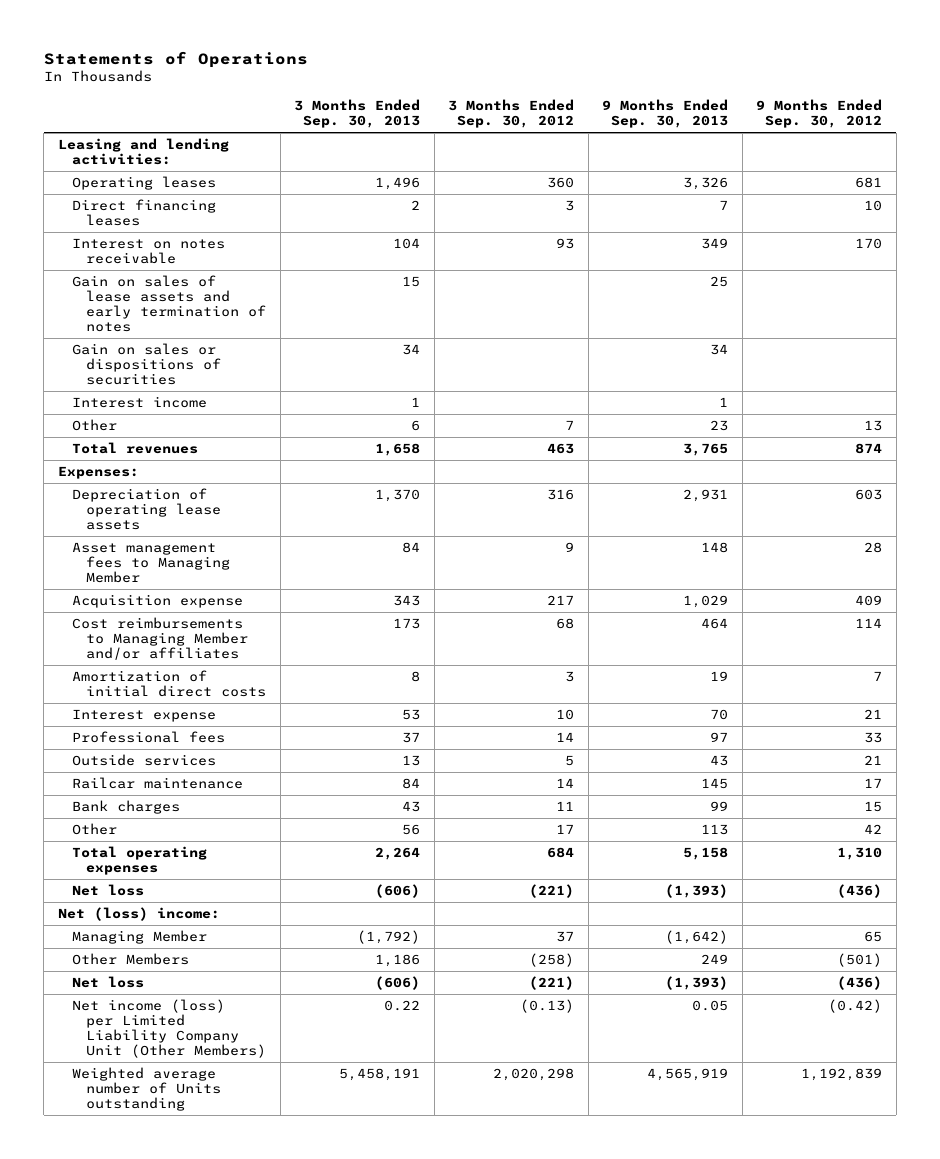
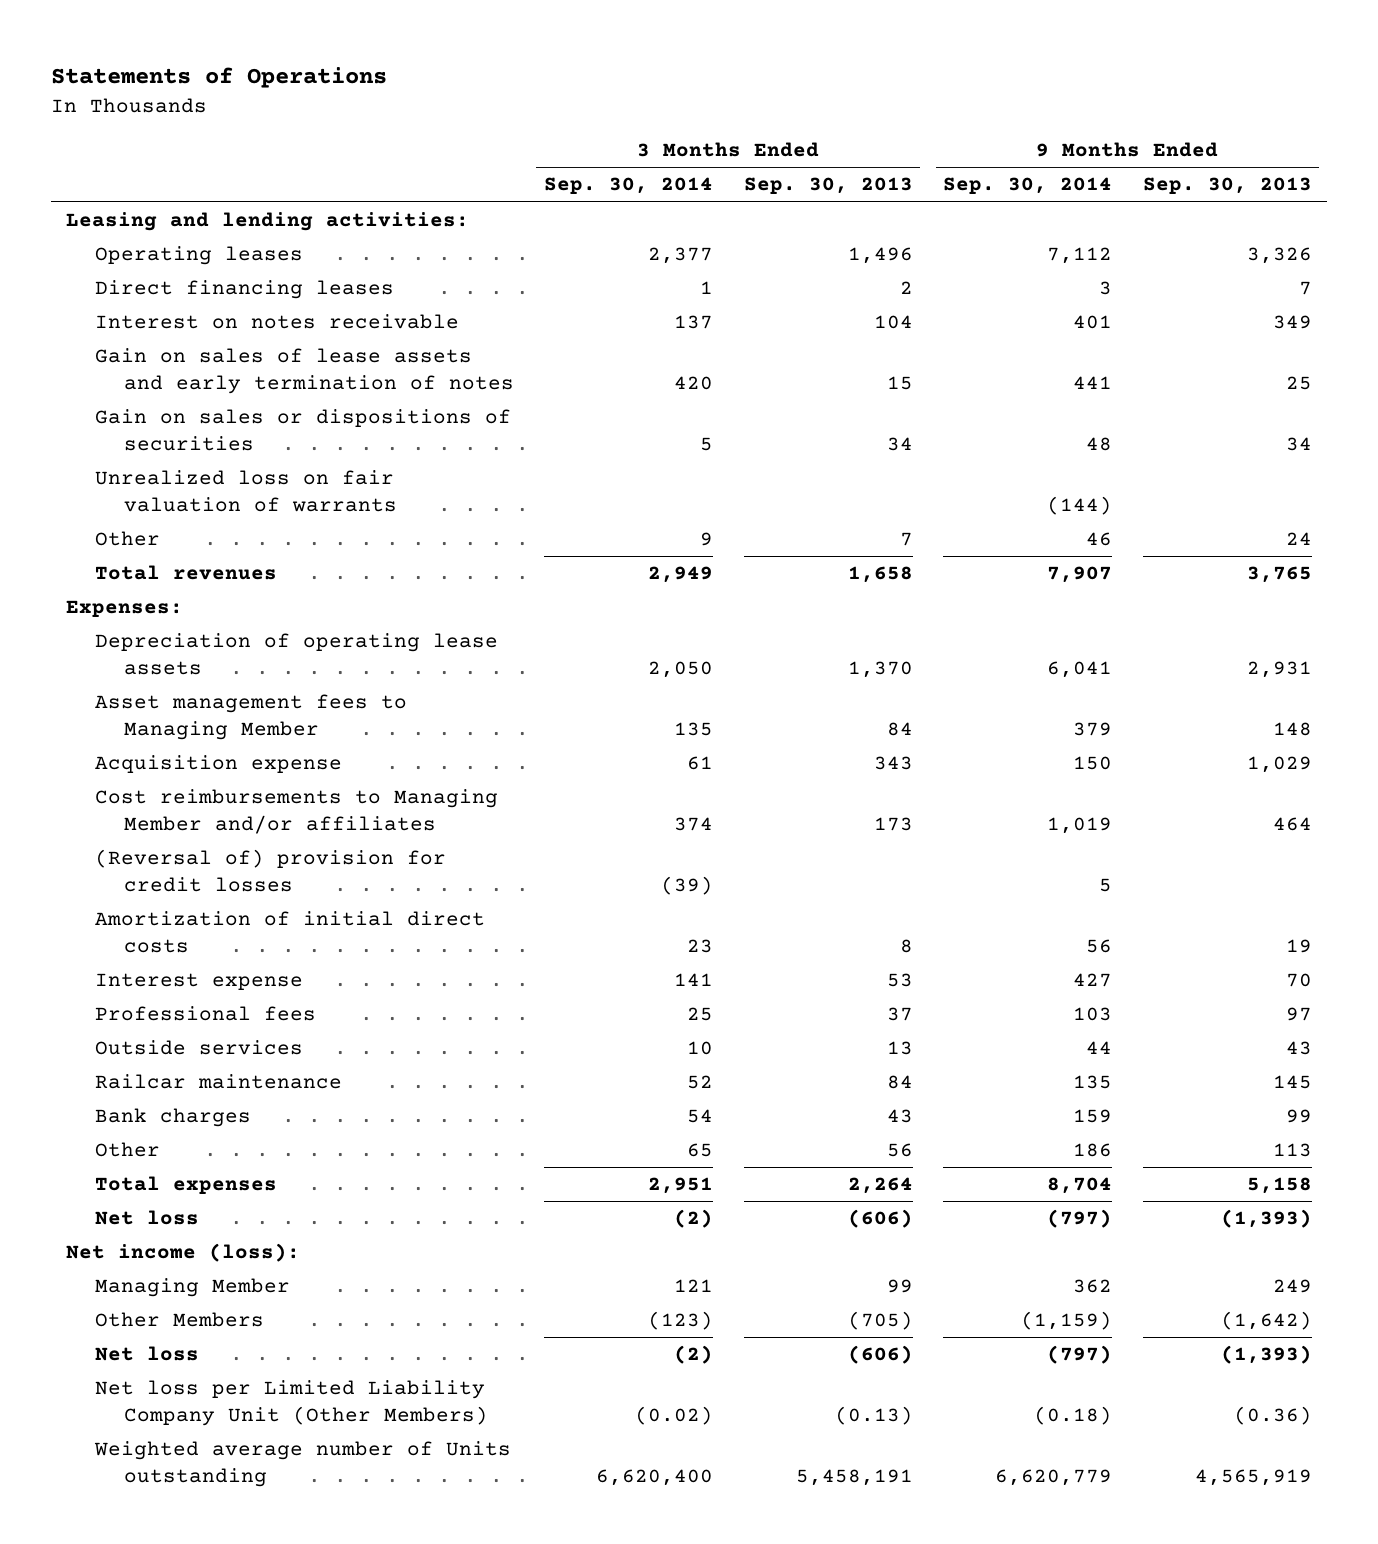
- | 3 Months Ended Sep. 30, 2013 | 3 Months Ended Sep. 30, 2012 | 9 Months Ended Sep. 30, 2013 | 9 Months Ended Sep. 30, 2012
+ | 3 Months Ended Sep. 30, 2014 | 3 Months Ended Sep. 30, 2013 | 9 Months Ended Sep. 30, 2014 | 9 Months Ended Sep. 30, 2013
- Interest income | 1 | | 1 |
- Other | 6 | 7 | 23 | 13
+ Unrealized loss on fair valuation of warrants | | | (144) |
+ Other | 9 | 7 | 46 | 24
+ (Reversal of) provision for credit losses | (39) | | 5 |
- Total operating expenses | 2,264 | 684 | 5,158 | 1,310
+ Total expenses | 2,951 | 2,264 | 8,704 | 5,158
- Net (loss) income:
- Managing Member | (1,792) | 37 | (1,642) | 65
- Other Members | 1,186 | (258) | 249 | (501)
+ Net income (loss):
+ Managing Member | 121 | 99 | 362 | 249
+ Other Members | (123) | (705) | (1,159) | (1,642)
- Net income (loss) per Limited Liability Company Unit (Other Members) | 0.22 | (0.13) | 0.05 | (0.42)
+ Net loss per Limited Liability Company Unit (Other Members) | (0.02) | (0.13) | (0.18) | (0.36)

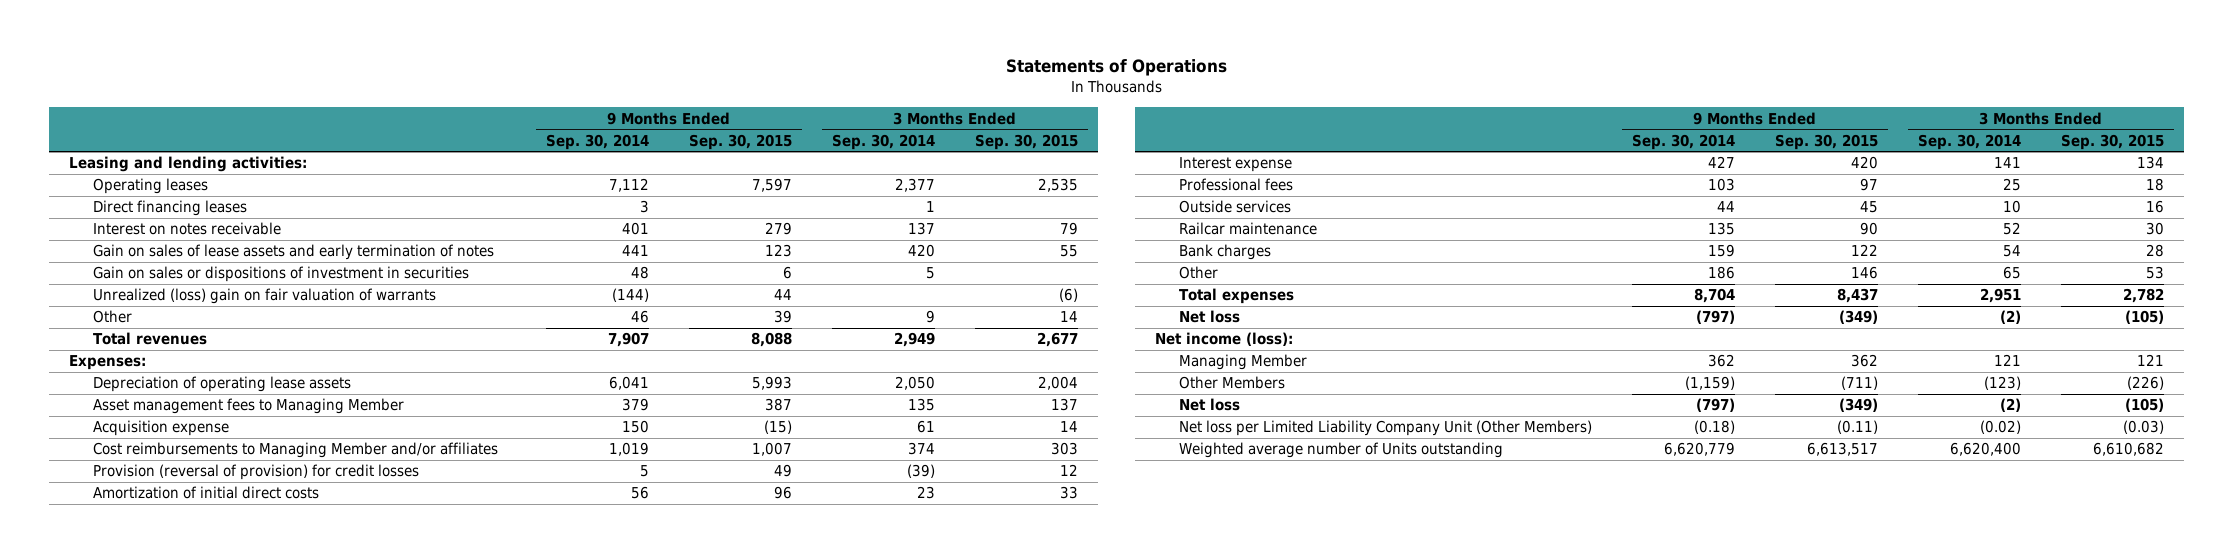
- | 3 Months Ended Sep. 30, 2014 | 3 Months Ended Sep. 30, 2013 | 9 Months Ended Sep. 30, 2014 | 9 Months Ended Sep. 30, 2013
+ | 9 Months Ended Sep. 30, 2014 | 9 Months Ended Sep. 30, 2015 | 3 Months Ended Sep. 30, 2014 | 3 Months Ended Sep. 30, 2015
- Gain on sales or dispositions of securities | 5 | 34 | 48 | 34
- Unrealized loss on fair valuation of warrants | | | (144) |
+ Gain on sales or dispositions of investment in securities | 48 | 6 | 5 |
+ Unrealized (loss) gain on fair valuation of warrants | (144) | 44 | | (6)
- (Reversal of) provision for credit losses | (39) | | 5 |
+ Provision (reversal of provision) for credit losses | 5 | 49 | (39) | 12

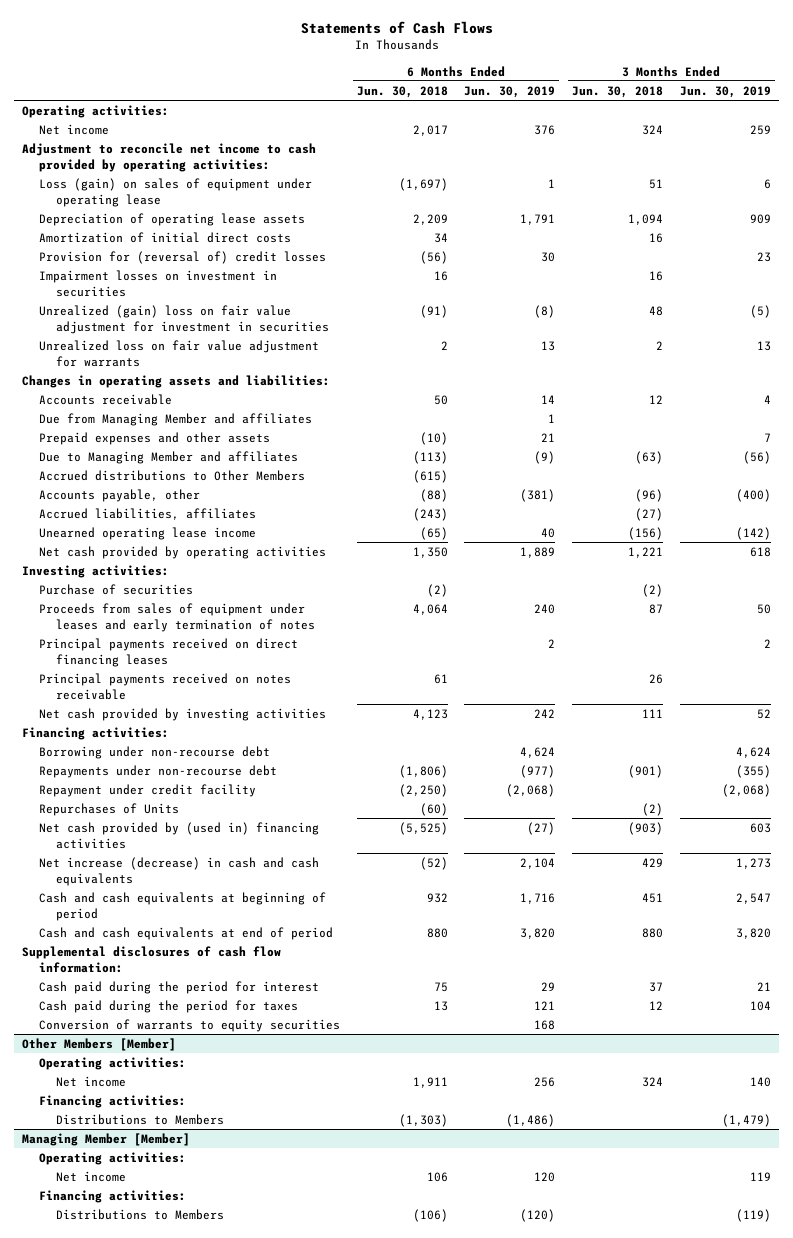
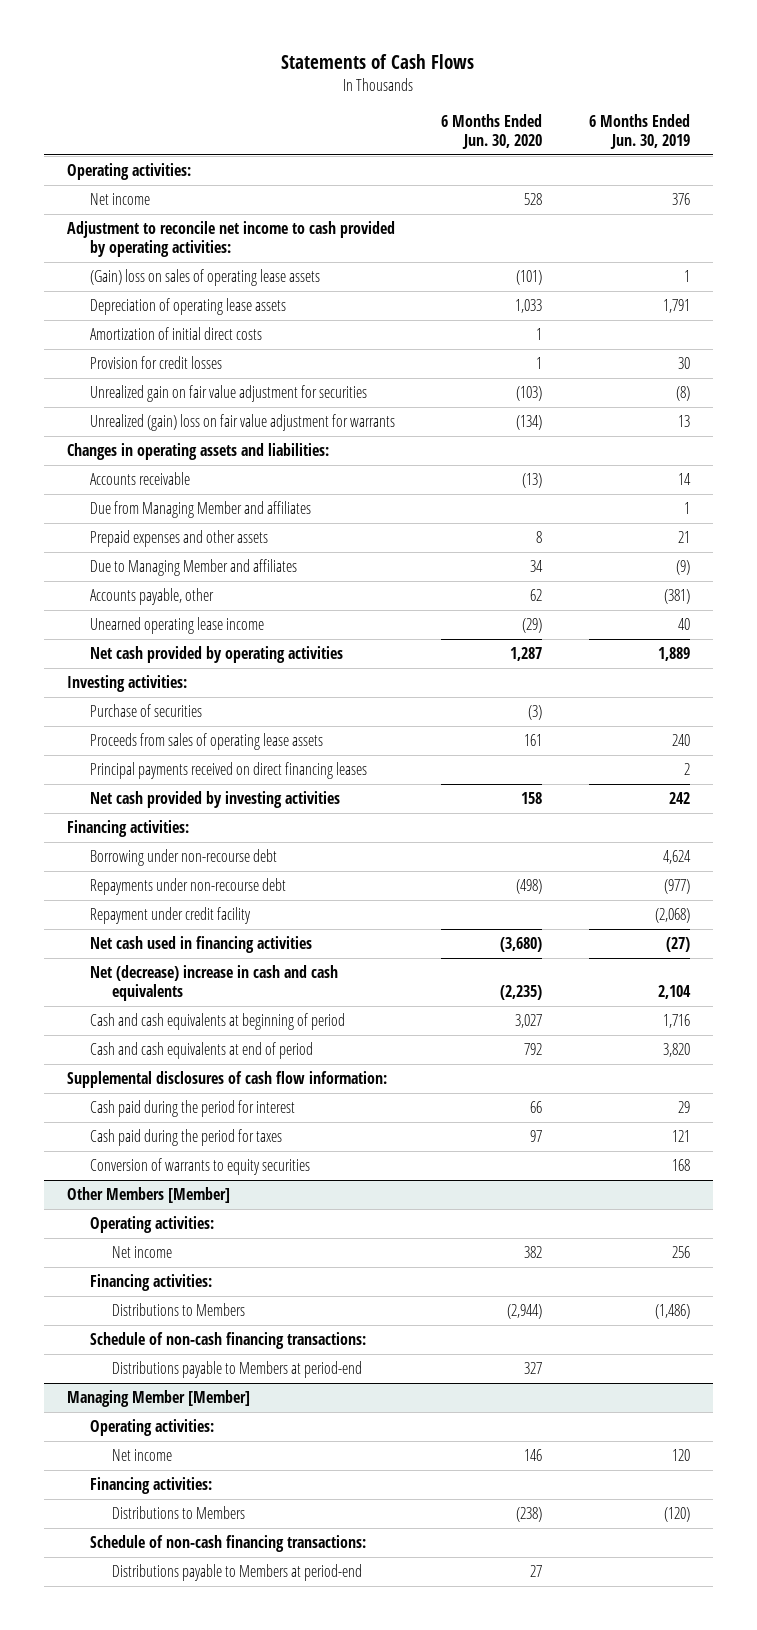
- | 6 Months Ended Jun. 30, 2018 | 6 Months Ended Jun. 30, 2019 | 3 Months Ended Jun. 30, 2018 | 3 Months Ended Jun. 30, 2019
+ | 6 Months Ended Jun. 30, 2020 | 6 Months Ended Jun. 30, 2019
- Loss (gain) on sales of equipment under operating lease | (1,697) | 1 | 51 | 6
+ (Gain) loss on sales of operating lease assets | (101) | 1
- Provision for (reversal of) credit losses | (56) | 30 | | 23
- Impairment losses on investment in securities | 16 | | 16 |
- Unrealized (gain) loss on fair value adjustment for investment in securities | (91) | (8) | 48 | (5)
- Unrealized loss on fair value adjustment for warrants | 2 | 13 | 2 | 13
+ Provision for credit losses | 1 | 30
+ Unrealized gain on fair value adjustment for securities | (103) | (8)
+ Unrealized (gain) loss on fair value adjustment for warrants | (134) | 13
- Accrued distributions to Other Members | (615) | | |
- Accrued liabilities, affiliates | (243) | | (27) |
- Proceeds from sales of equipment under leases and early termination of notes | 4,064 | 240 | 87 | 50
+ Proceeds from sales of operating lease assets | 161 | 240
- Principal payments received on notes receivable | 61 | | 26 |
- Repurchases of Units | (60) | | (2) |
- Net cash provided by (used in) financing activities | (5,525) | (27) | (903) | 603
- Net increase (decrease) in cash and cash equivalents | (52) | 2,104 | 429 | 1,273
+ Net cash used in financing activities | (3,680) | (27)
+ Net (decrease) increase in cash and cash equivalents | (2,235) | 2,104
@ Other Members [Member]
+ Schedule of non-cash financing transactions:
+ Distributions payable to Members at period-end | 327 |
@ Managing Member [Member]
+ Schedule of non-cash financing transactions:
+ Distributions payable to Members at period-end | 27 |

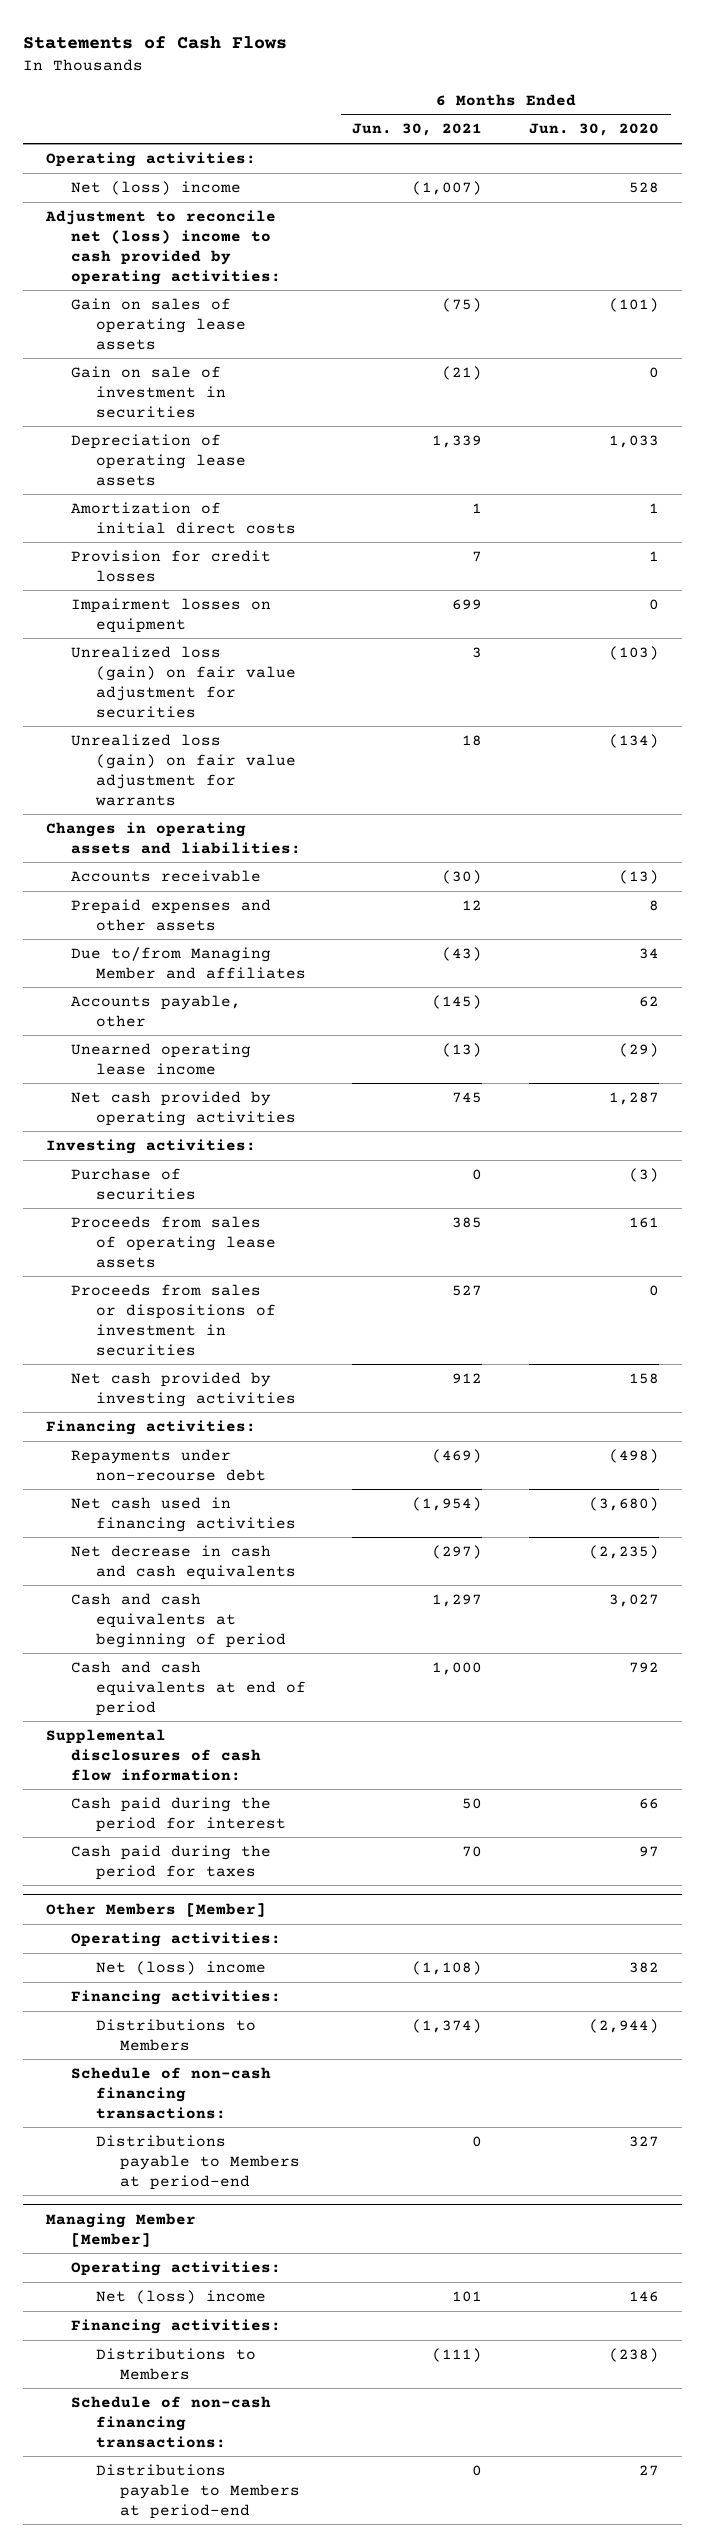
- | 6 Months Ended Jun. 30, 2020 | 6 Months Ended Jun. 30, 2019
+ | 6 Months Ended Jun. 30, 2021 | 6 Months Ended Jun. 30, 2020
- Net income | 528 | 376
- Adjustment to reconcile net income to cash provided by operating activities:
- (Gain) loss on sales of operating lease assets | (101) | 1
+ Net (loss) income | (1,007) | 528
+ Adjustment to reconcile net (loss) income to cash provided by operating activities:
+ Gain on sales of operating lease assets | (75) | (101)
+ Gain on sale of investment in securities | (21) | 0
- Unrealized gain on fair value adjustment for securities | (103) | (8)
- Unrealized (gain) loss on fair value adjustment for warrants | (134) | 13
+ Impairment losses on equipment | 699 | 0
+ Unrealized loss (gain) on fair value adjustment for securities | 3 | (103)
+ Unrealized loss (gain) on fair value adjustment for warrants | 18 | (134)
- Due from Managing Member and affiliates | | 1
- Due to Managing Member and affiliates | 34 | (9)
+ Due to/from Managing Member and affiliates | (43) | 34
- Principal payments received on direct financing leases | | 2
+ Proceeds from sales or dispositions of investment in securities | 527 | 0
- Borrowing under non-recourse debt | | 4,624
- Repayment under credit facility | | (2,068)
- Net (decrease) increase in cash and cash equivalents | (2,235) | 2,104
+ Net decrease in cash and cash equivalents | (297) | (2,235)
- Conversion of warrants to equity securities | | 168
@ Other Members [Member]
- Net income | 382 | 256
+ Net (loss) income | (1,108) | 382
@ Managing Member [Member]
- Net income | 146 | 120
+ Net (loss) income | 101 | 146

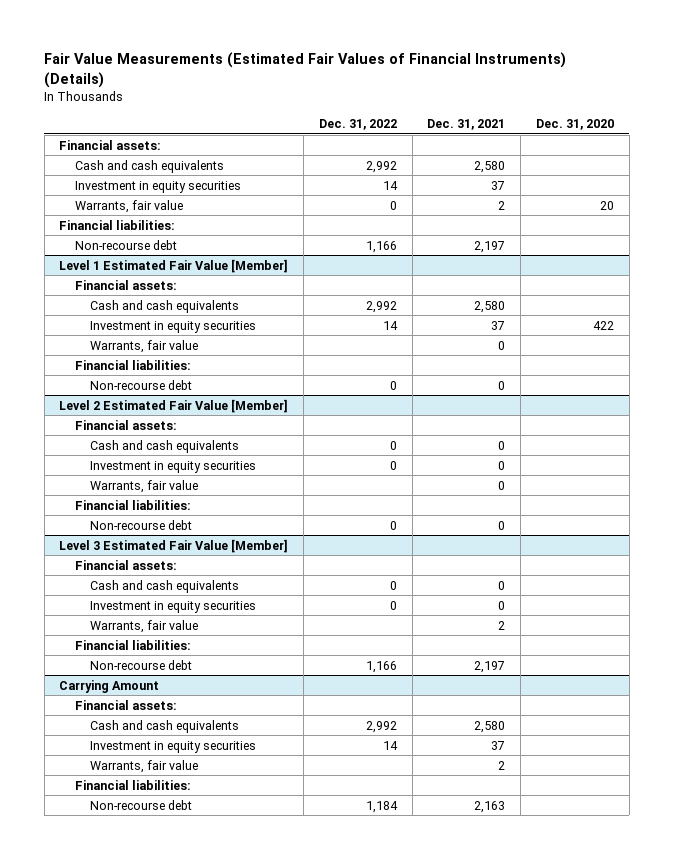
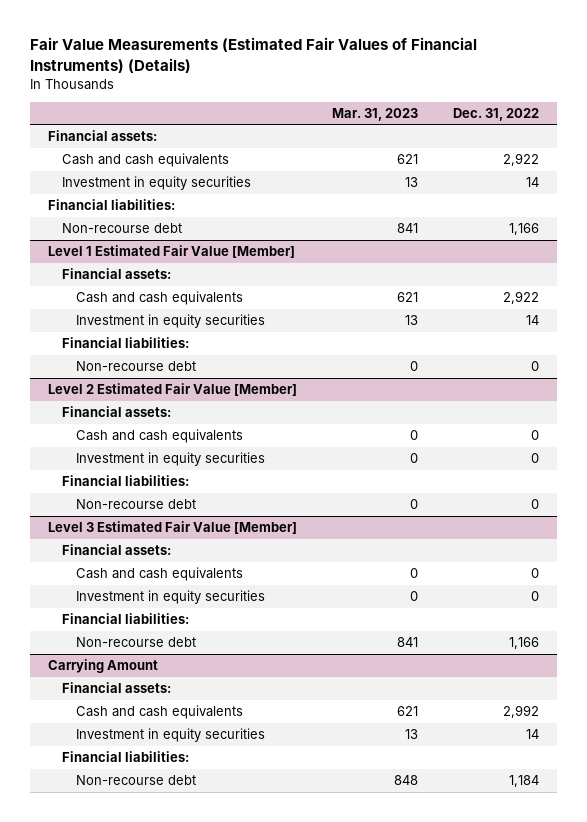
- | Dec. 31, 2022 | Dec. 31, 2021 | Dec. 31, 2020
+ | Mar. 31, 2023 | Dec. 31, 2022
- Cash and cash equivalents | 2,992 | 2,580 |
+ Cash and cash equivalents | 621 | 2,922
- Warrants, fair value | 0 | 2 | 20
@ Level 1 Estimated Fair Value [Member]
- Cash and cash equivalents | 2,992 | 2,580 |
+ Cash and cash equivalents | 621 | 2,922
- Warrants, fair value | | 0 |
@ Level 2 Estimated Fair Value [Member]
- Warrants, fair value | | 0 |
@ Level 3 Estimated Fair Value [Member]
- Warrants, fair value | | 2 |
@ Carrying Amount
- Warrants, fair value | | 2 |

